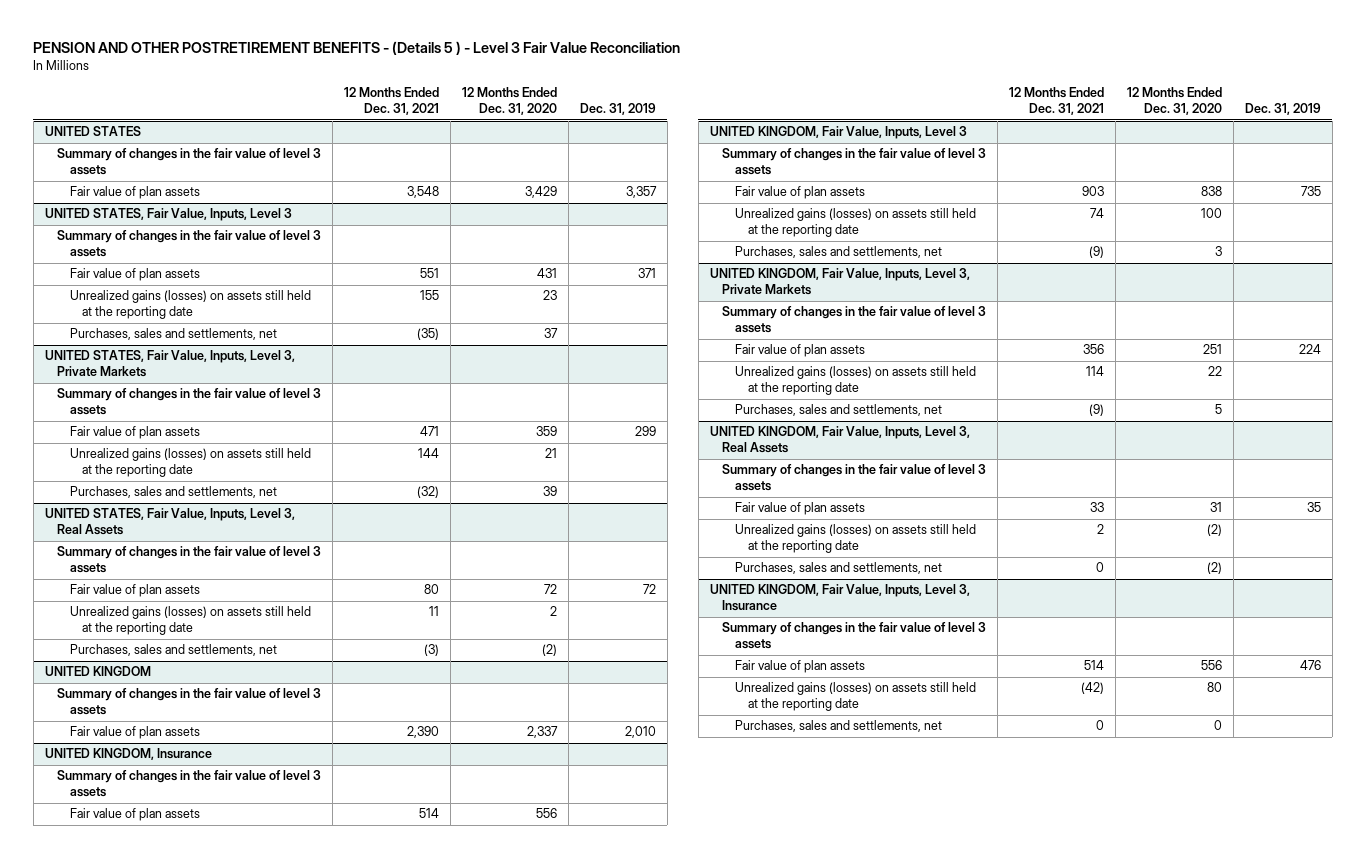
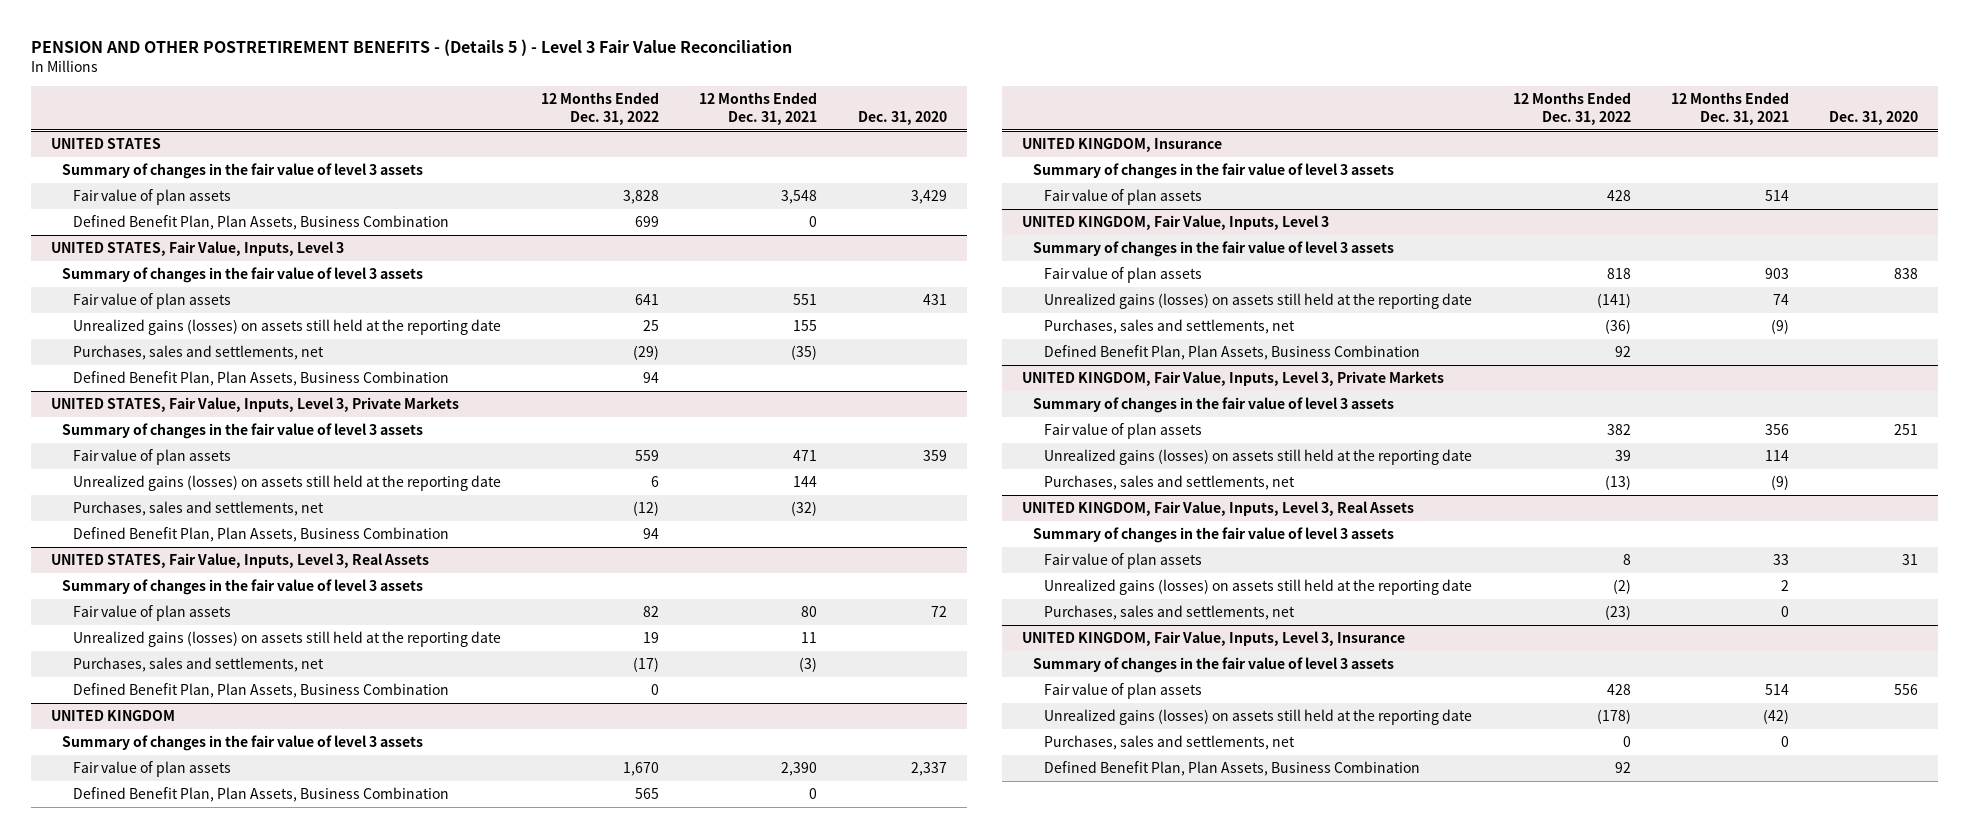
- | 12 Months Ended Dec. 31, 2021 | 12 Months Ended Dec. 31, 2020 | Dec. 31, 2019
+ | 12 Months Ended Dec. 31, 2022 | 12 Months Ended Dec. 31, 2021 | Dec. 31, 2020
@ UNITED STATES
+ Defined Benefit Plan, Plan Assets, Business Combination | 699 | 0 |
@ UNITED STATES, Fair Value, Inputs, Level 3
+ Defined Benefit Plan, Plan Assets, Business Combination | 94 | |
@ UNITED STATES, Fair Value, Inputs, Level 3, Private Markets
+ Defined Benefit Plan, Plan Assets, Business Combination | 94 | |
@ UNITED STATES, Fair Value, Inputs, Level 3, Real Assets
+ Defined Benefit Plan, Plan Assets, Business Combination | 0 | |
@ UNITED KINGDOM
+ Defined Benefit Plan, Plan Assets, Business Combination | 565 | 0 |
@ UNITED KINGDOM, Fair Value, Inputs, Level 3
+ Defined Benefit Plan, Plan Assets, Business Combination | 92 | |
@ UNITED KINGDOM, Fair Value, Inputs, Level 3, Insurance
+ Defined Benefit Plan, Plan Assets, Business Combination | 92 | |

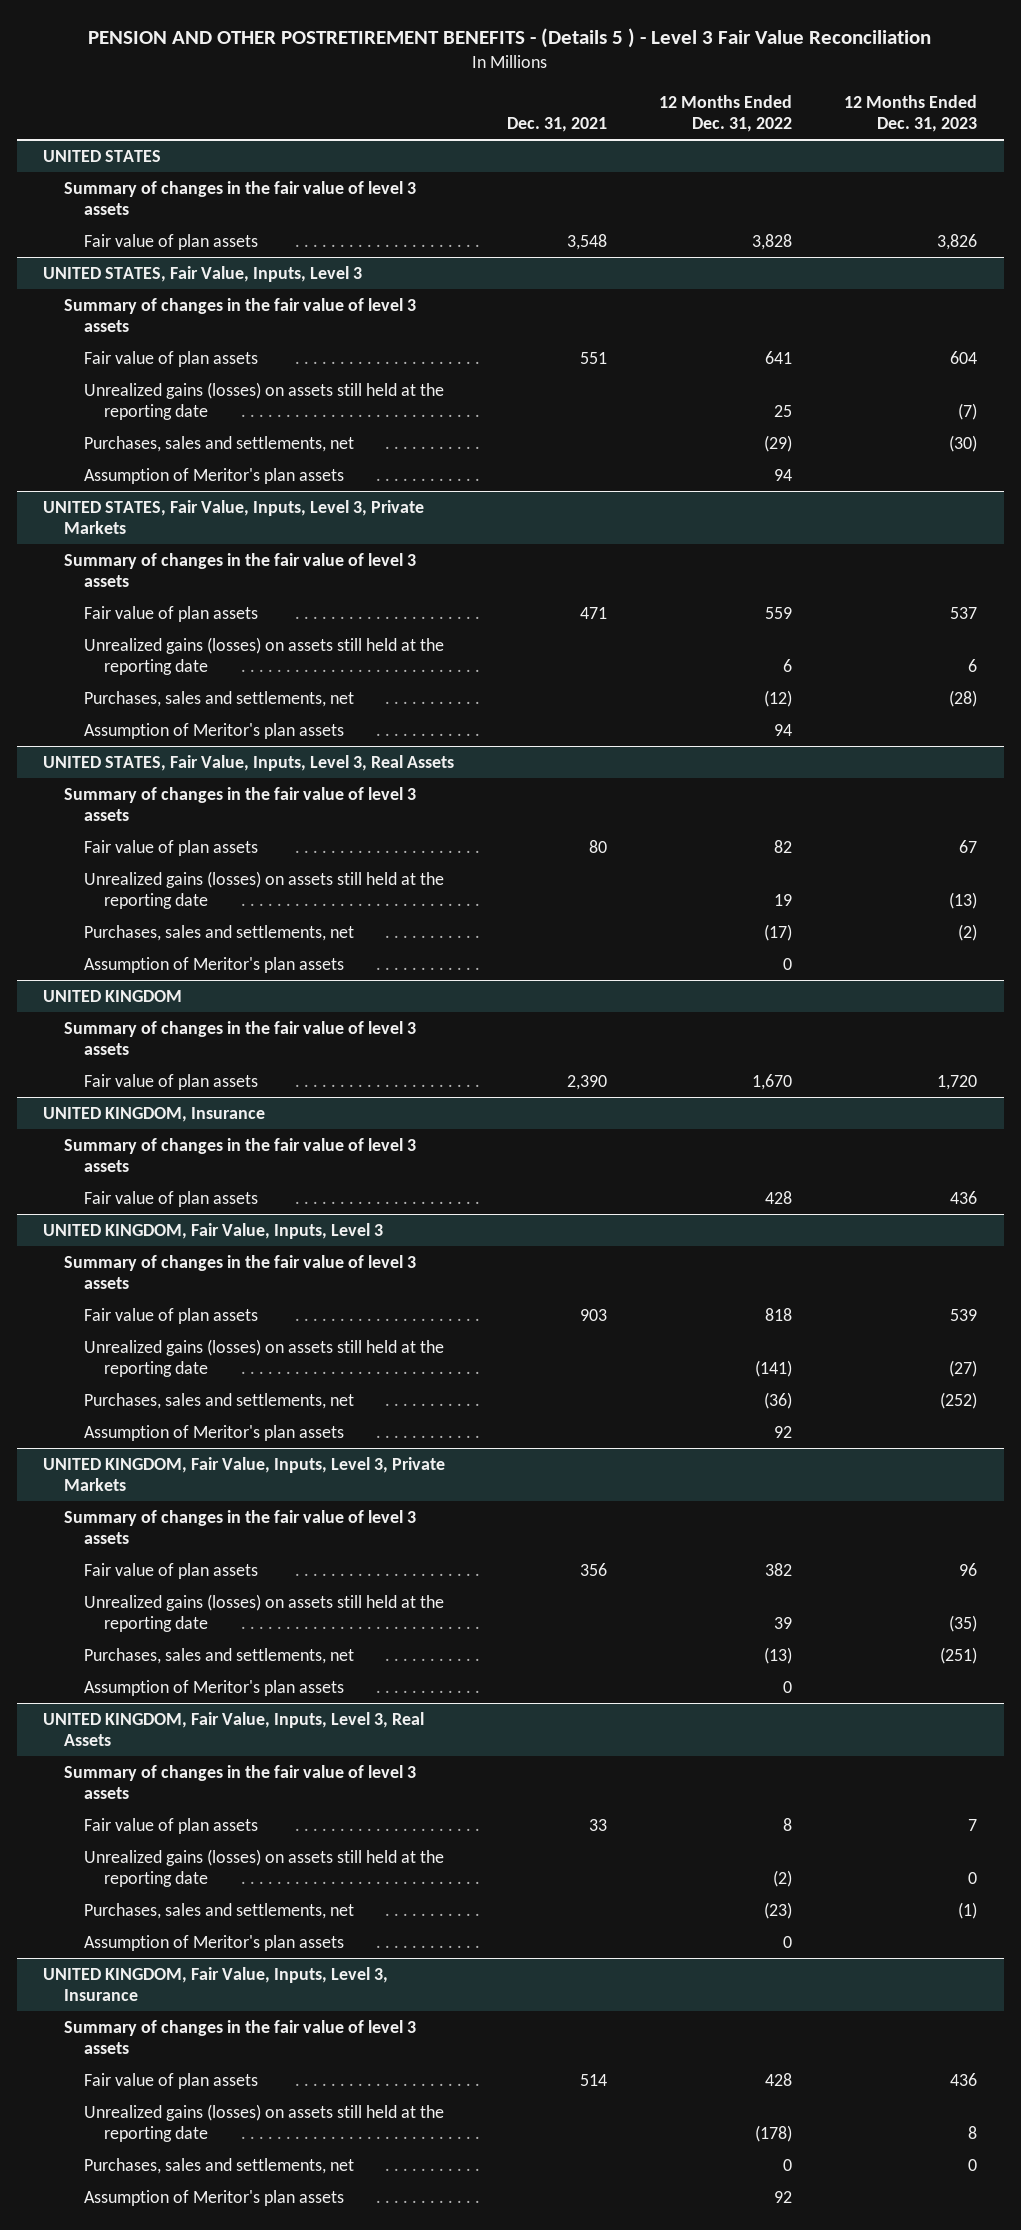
- | 12 Months Ended Dec. 31, 2022 | 12 Months Ended Dec. 31, 2021 | Dec. 31, 2020
+ | Dec. 31, 2021 | 12 Months Ended Dec. 31, 2022 | 12 Months Ended Dec. 31, 2023
@ UNITED STATES
- Defined Benefit Plan, Plan Assets, Business Combination | 699 | 0 |
@ UNITED STATES, Fair Value, Inputs, Level 3
- Defined Benefit Plan, Plan Assets, Business Combination | 94 | |
+ Assumption of Meritor's plan assets | | 94 |
@ UNITED STATES, Fair Value, Inputs, Level 3, Private Markets
- Defined Benefit Plan, Plan Assets, Business Combination | 94 | |
+ Assumption of Meritor's plan assets | | 94 |
@ UNITED STATES, Fair Value, Inputs, Level 3, Real Assets
- Defined Benefit Plan, Plan Assets, Business Combination | 0 | |
+ Assumption of Meritor's plan assets | | 0 |
@ UNITED KINGDOM
- Defined Benefit Plan, Plan Assets, Business Combination | 565 | 0 |
@ UNITED KINGDOM, Fair Value, Inputs, Level 3
- Defined Benefit Plan, Plan Assets, Business Combination | 92 | |
+ Assumption of Meritor's plan assets | | 92 |
@ UNITED KINGDOM, Fair Value, Inputs, Level 3, Private Markets
+ Assumption of Meritor's plan assets | | 0 |
@ UNITED KINGDOM, Fair Value, Inputs, Level 3, Real Assets
+ Assumption of Meritor's plan assets | | 0 |
@ UNITED KINGDOM, Fair Value, Inputs, Level 3, Insurance
- Defined Benefit Plan, Plan Assets, Business Combination | 92 | |
+ Assumption of Meritor's plan assets | | 92 |

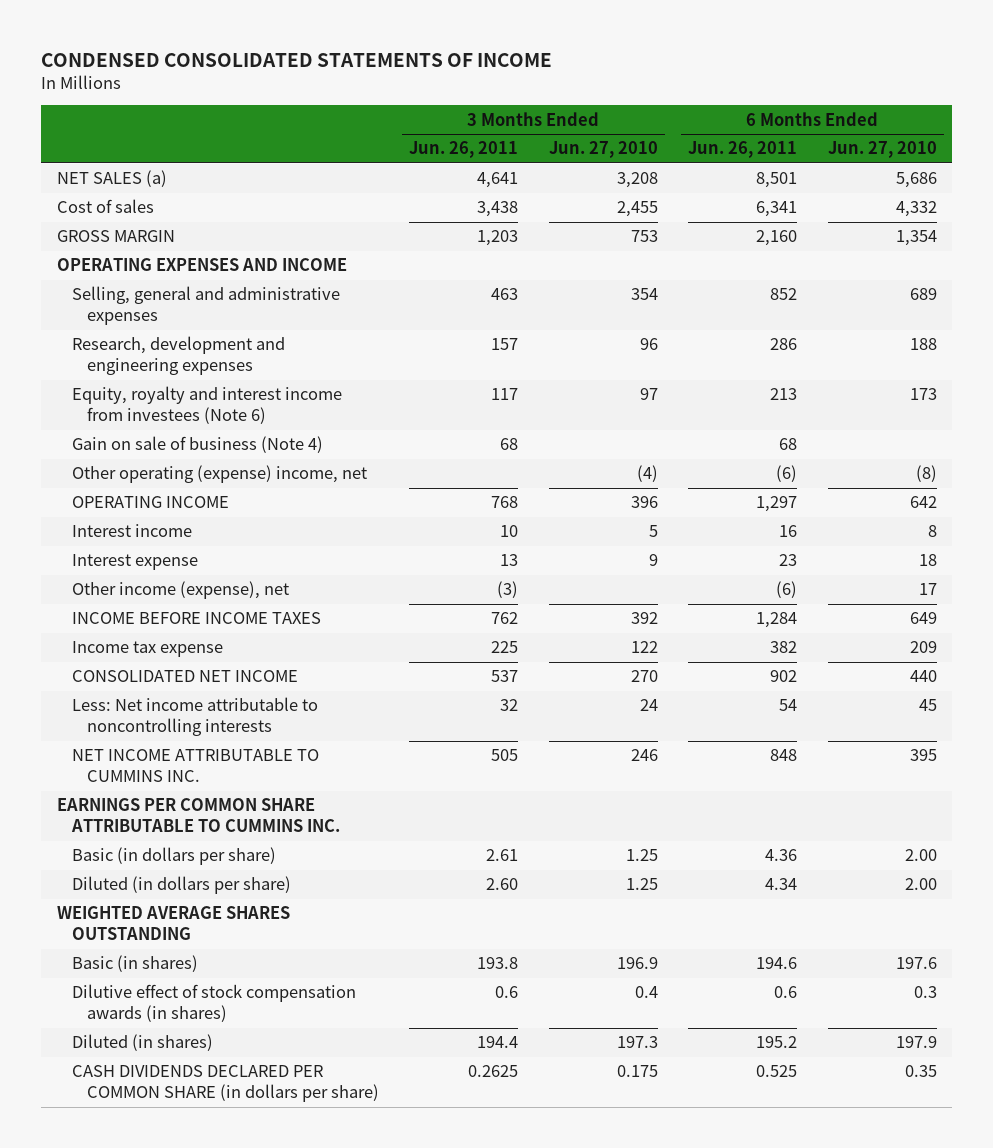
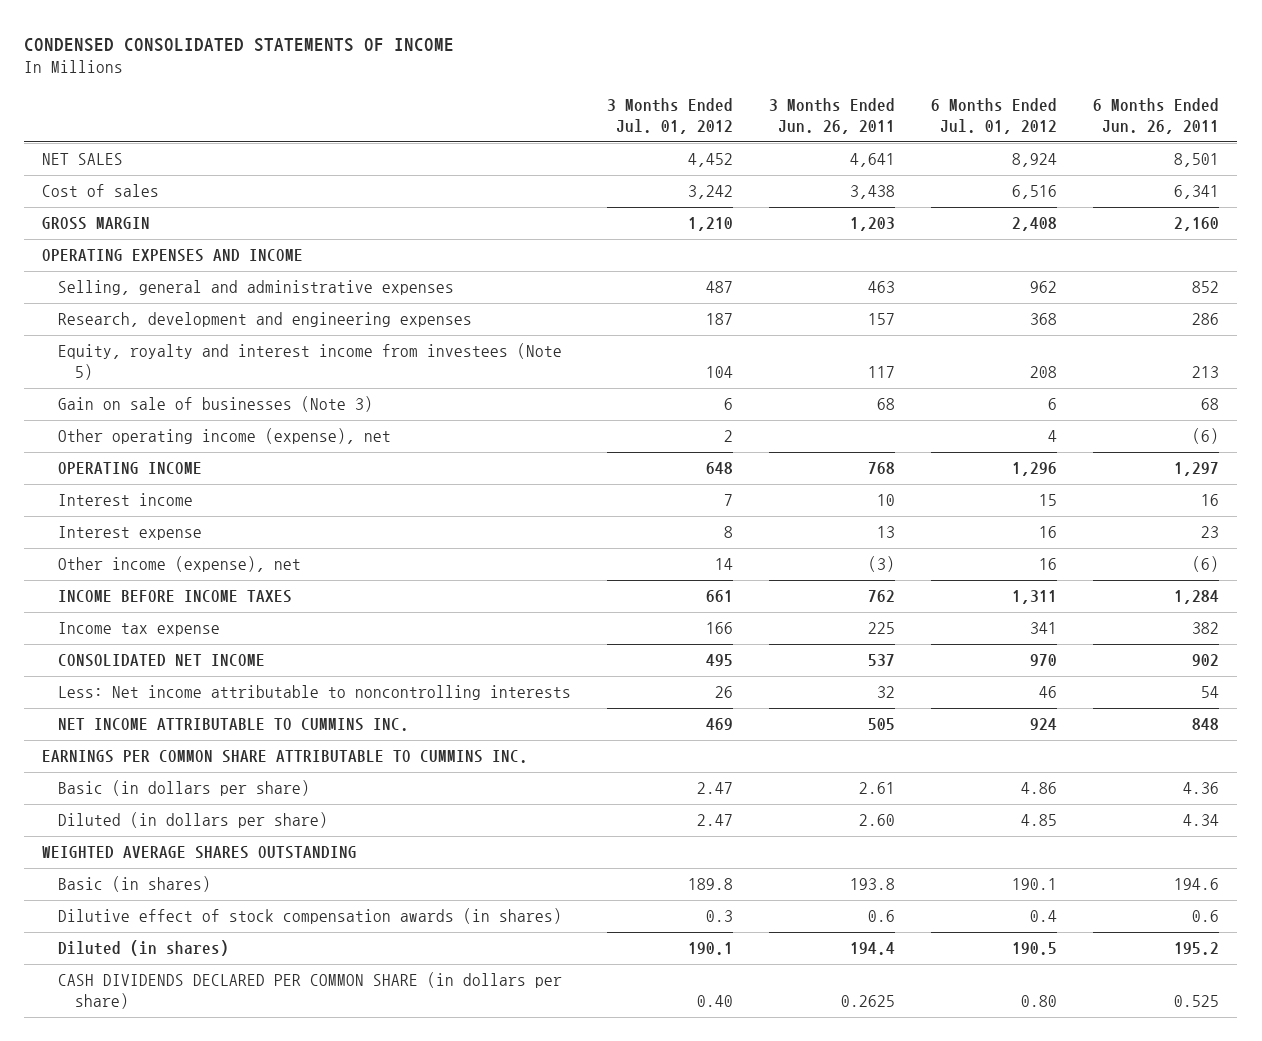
- | 3 Months Ended Jun. 26, 2011 | 3 Months Ended Jun. 27, 2010 | 6 Months Ended Jun. 26, 2011 | 6 Months Ended Jun. 27, 2010
+ | 3 Months Ended Jul. 01, 2012 | 3 Months Ended Jun. 26, 2011 | 6 Months Ended Jul. 01, 2012 | 6 Months Ended Jun. 26, 2011
- NET SALES (a) | 4,641 | 3,208 | 8,501 | 5,686
+ NET SALES | 4,452 | 4,641 | 8,924 | 8,501
- Equity, royalty and interest income from investees (Note 6) | 117 | 97 | 213 | 173
- Gain on sale of business (Note 4) | 68 | | 68 |
- Other operating (expense) income, net | | (4) | (6) | (8)
+ Equity, royalty and interest income from investees (Note 5) | 104 | 117 | 208 | 213
+ Gain on sale of businesses (Note 3) | 6 | 68 | 6 | 68
+ Other operating income (expense), net | 2 | | 4 | (6)

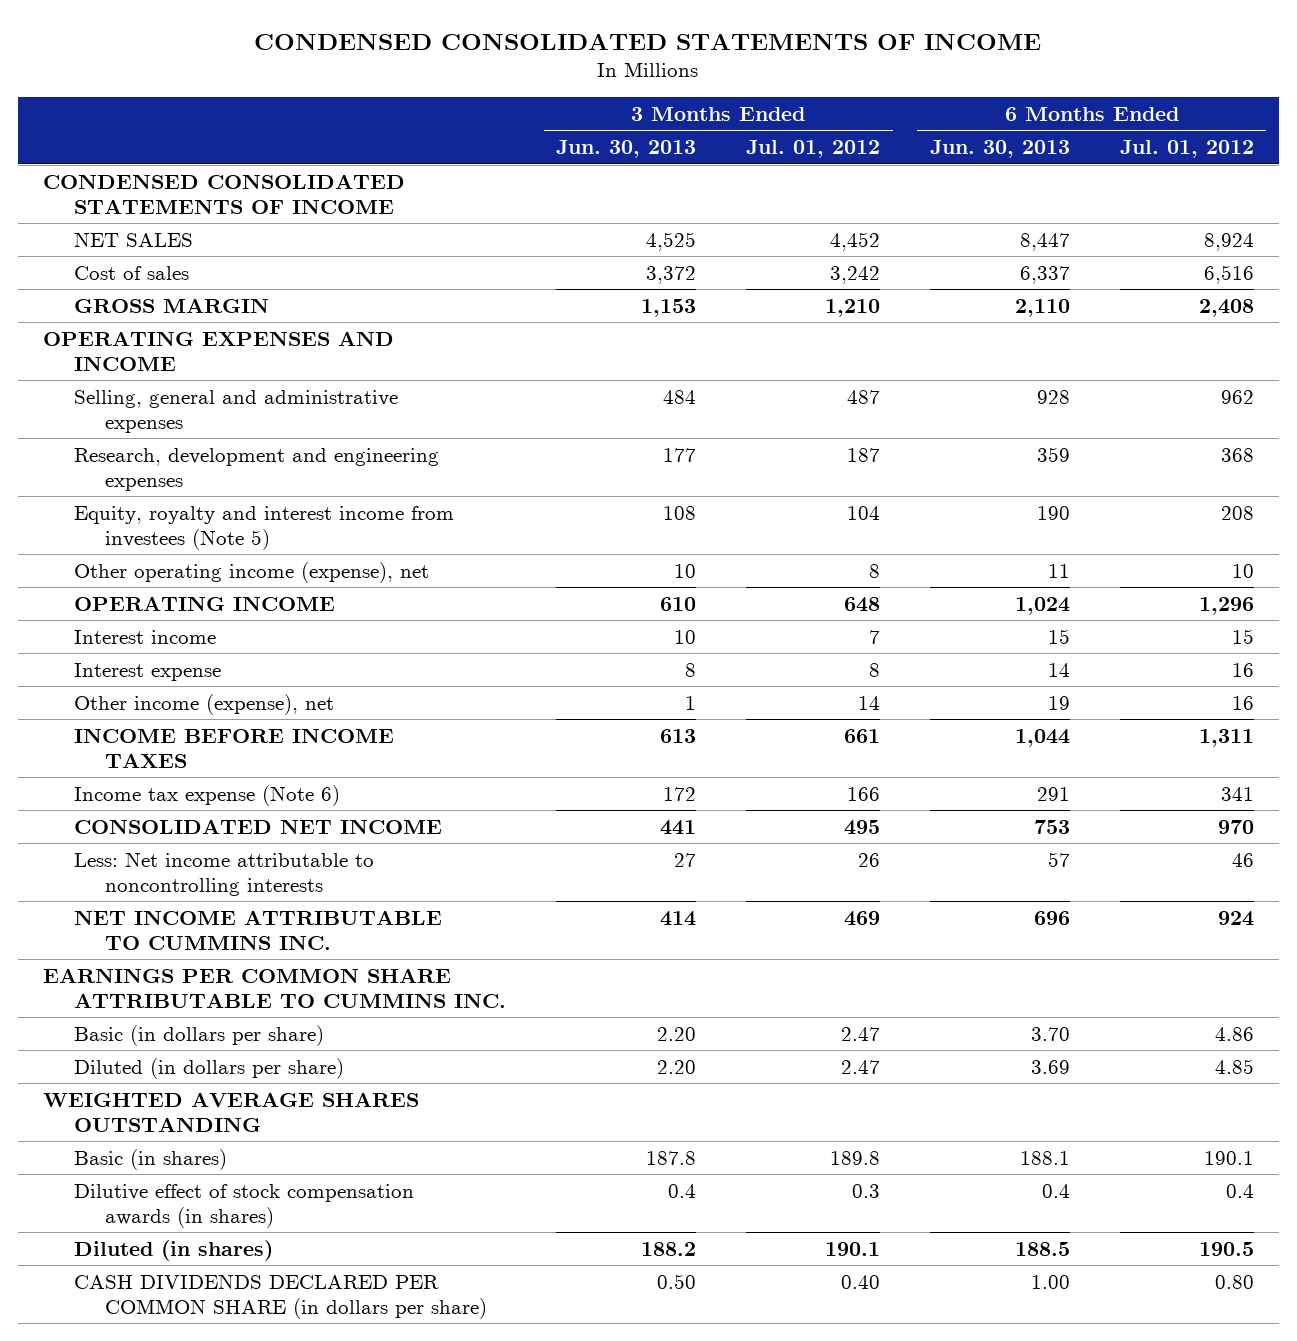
- | 3 Months Ended Jul. 01, 2012 | 3 Months Ended Jun. 26, 2011 | 6 Months Ended Jul. 01, 2012 | 6 Months Ended Jun. 26, 2011
+ | 3 Months Ended Jun. 30, 2013 | 3 Months Ended Jul. 01, 2012 | 6 Months Ended Jun. 30, 2013 | 6 Months Ended Jul. 01, 2012
+ CONDENSED CONSOLIDATED STATEMENTS OF INCOME
- Gain on sale of businesses (Note 3) | 6 | 68 | 6 | 68
- Other operating income (expense), net | 2 | | 4 | (6)
+ Other operating income (expense), net | 10 | 8 | 11 | 10
- Income tax expense | 166 | 225 | 341 | 382
+ Income tax expense (Note 6) | 172 | 166 | 291 | 341

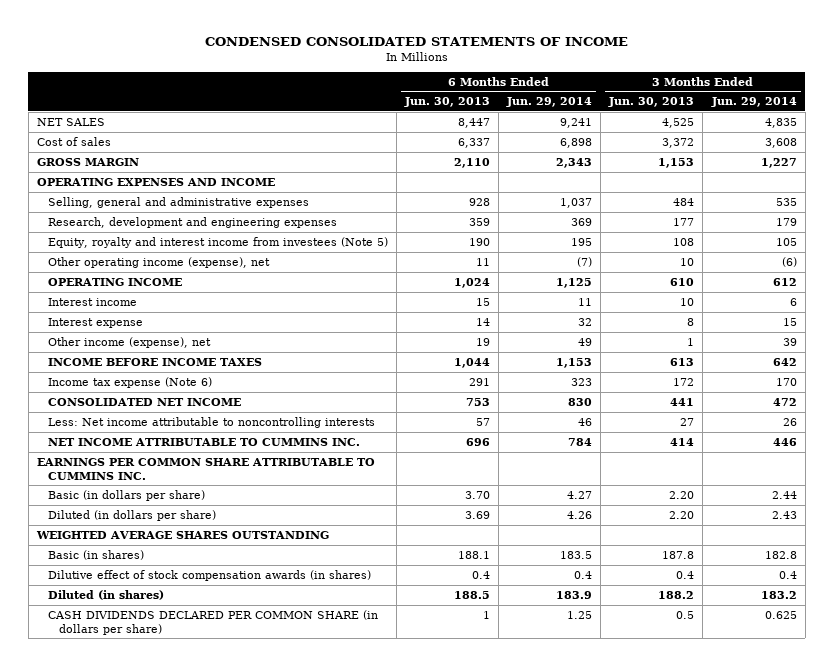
- | 3 Months Ended Jun. 30, 2013 | 3 Months Ended Jul. 01, 2012 | 6 Months Ended Jun. 30, 2013 | 6 Months Ended Jul. 01, 2012
+ | 6 Months Ended Jun. 30, 2013 | 6 Months Ended Jun. 29, 2014 | 3 Months Ended Jun. 30, 2013 | 3 Months Ended Jun. 29, 2014
- CONDENSED CONSOLIDATED STATEMENTS OF INCOME
- CASH DIVIDENDS DECLARED PER COMMON SHARE (in dollars per share) | 0.50 | 0.40 | 1.00 | 0.80
+ CASH DIVIDENDS DECLARED PER COMMON SHARE (in dollars per share) | 1 | 1.25 | 0.5 | 0.625

